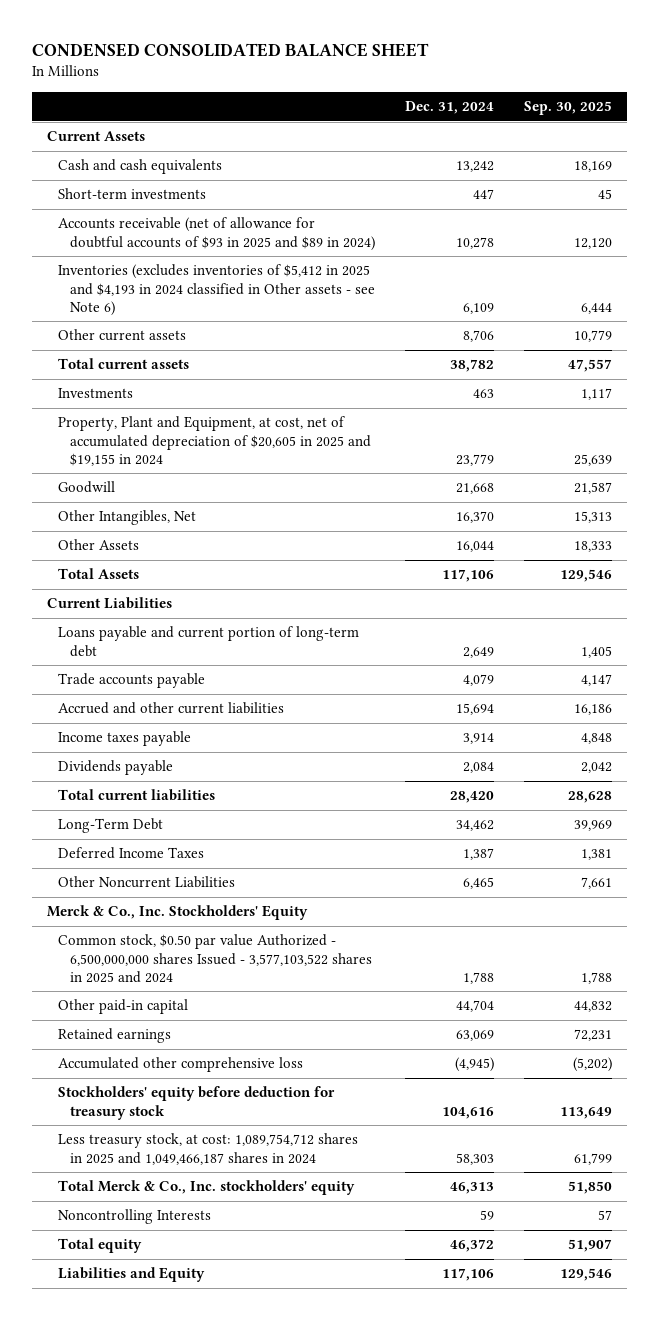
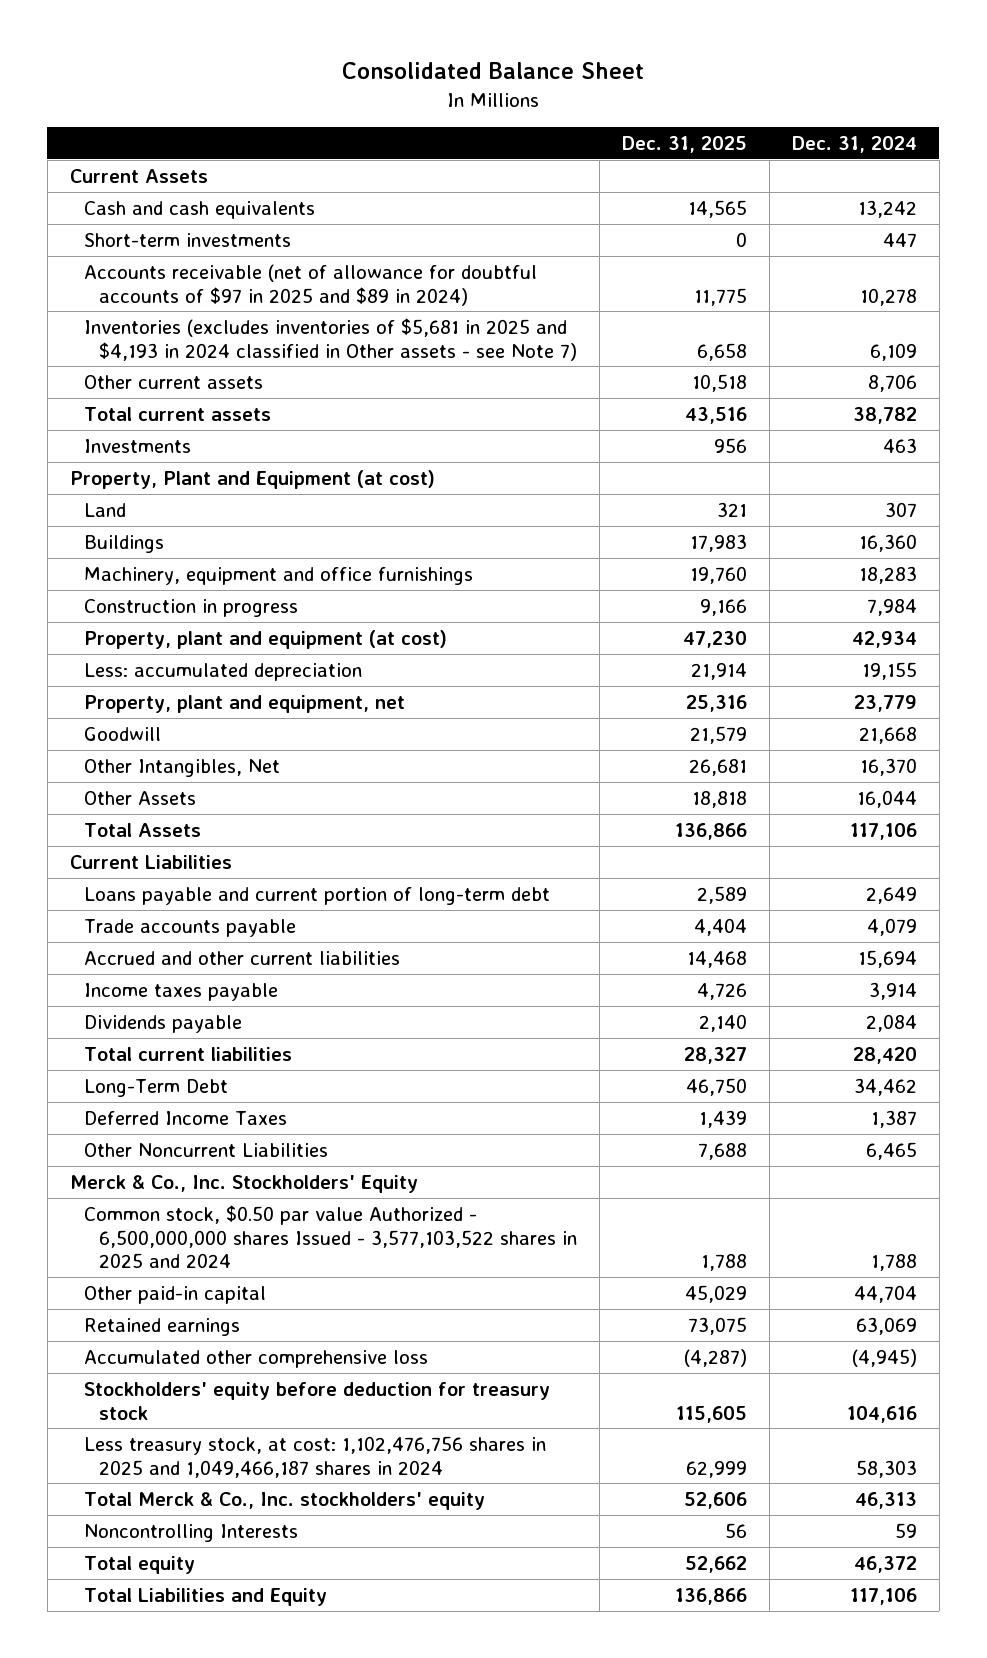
- CONDENSED CONSOLIDATED BALANCE SHEET
+ Consolidated Balance Sheet
- | Dec. 31, 2024 | Sep. 30, 2025
+ | Dec. 31, 2025 | Dec. 31, 2024
- Accounts receivable (net of allowance for doubtful accounts of $93 in 2025 and $89 in 2024) | 10,278 | 12,120
- Inventories (excludes inventories of $5,412 in 2025 and $4,193 in 2024 classified in Other assets - see Note 6) | 6,109 | 6,444
+ Accounts receivable (net of allowance for doubtful accounts of $97 in 2025 and $89 in 2024) | 11,775 | 10,278
+ Inventories (excludes inventories of $5,681 in 2025 and $4,193 in 2024 classified in Other assets - see Note 7) | 6,658 | 6,109
- Property, Plant and Equipment, at cost, net of accumulated depreciation of $20,605 in 2025 and $19,155 in 2024 | 23,779 | 25,639
+ Property, Plant and Equipment (at cost)
+ Land | 321 | 307
+ Buildings | 17,983 | 16,360
+ Machinery, equipment and office furnishings | 19,760 | 18,283
+ Construction in progress | 9,166 | 7,984
+ Property, plant and equipment (at cost) | 47,230 | 42,934
+ Less: accumulated depreciation | 21,914 | 19,155
+ Property, plant and equipment, net | 25,316 | 23,779
- Less treasury stock, at cost: 1,089,754,712 shares in 2025 and 1,049,466,187 shares in 2024 | 58,303 | 61,799
+ Less treasury stock, at cost: 1,102,476,756 shares in 2025 and 1,049,466,187 shares in 2024 | 62,999 | 58,303
- Liabilities and Equity | 117,106 | 129,546
+ Total Liabilities and Equity | 136,866 | 117,106

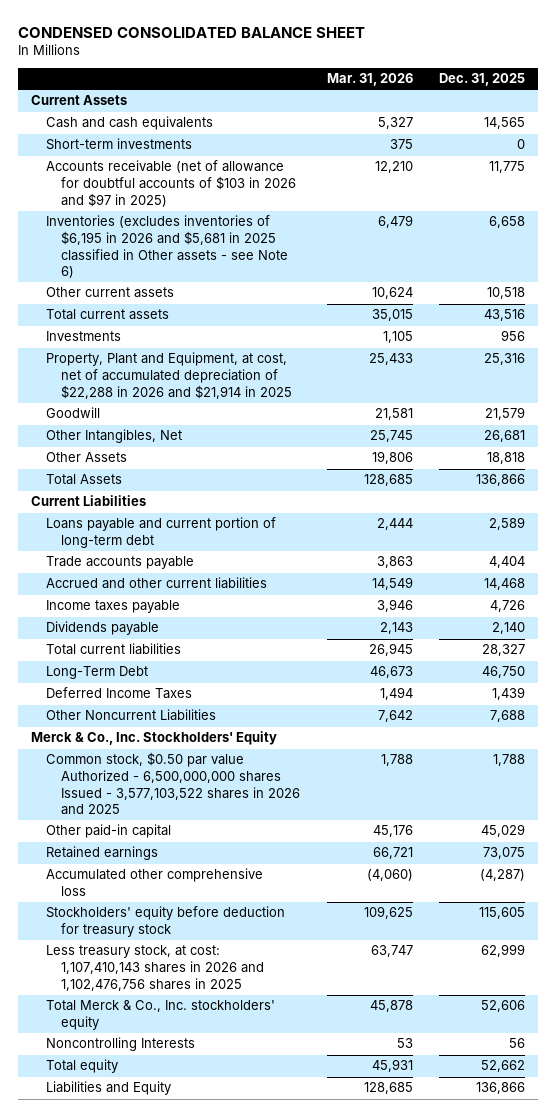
- Consolidated Balance Sheet
+ CONDENSED CONSOLIDATED BALANCE SHEET
- | Dec. 31, 2025 | Dec. 31, 2024
+ | Mar. 31, 2026 | Dec. 31, 2025
- Accounts receivable (net of allowance for doubtful accounts of $97 in 2025 and $89 in 2024) | 11,775 | 10,278
- Inventories (excludes inventories of $5,681 in 2025 and $4,193 in 2024 classified in Other assets - see Note 7) | 6,658 | 6,109
+ Accounts receivable (net of allowance for doubtful accounts of $103 in 2026 and $97 in 2025) | 12,210 | 11,775
+ Inventories (excludes inventories of $6,195 in 2026 and $5,681 in 2025 classified in Other assets - see Note 6) | 6,479 | 6,658
- Property, Plant and Equipment (at cost)
- Land | 321 | 307
- Buildings | 17,983 | 16,360
- Machinery, equipment and office furnishings | 19,760 | 18,283
- Construction in progress | 9,166 | 7,984
- Property, plant and equipment (at cost) | 47,230 | 42,934
- Less: accumulated depreciation | 21,914 | 19,155
- Property, plant and equipment, net | 25,316 | 23,779
+ Property, Plant and Equipment, at cost, net of accumulated depreciation of $22,288 in 2026 and $21,914 in 2025 | 25,433 | 25,316
- Common stock, $0.50 par value Authorized - 6,500,000,000 shares Issued - 3,577,103,522 shares in 2025 and 2024 | 1,788 | 1,788
+ Common stock, $0.50 par value Authorized - 6,500,000,000 shares Issued - 3,577,103,522 shares in 2026 and 2025 | 1,788 | 1,788
- Less treasury stock, at cost: 1,102,476,756 shares in 2025 and 1,049,466,187 shares in 2024 | 62,999 | 58,303
+ Less treasury stock, at cost: 1,107,410,143 shares in 2026 and 1,102,476,756 shares in 2025 | 63,747 | 62,999
- Total Liabilities and Equity | 136,866 | 117,106
+ Liabilities and Equity | 128,685 | 136,866

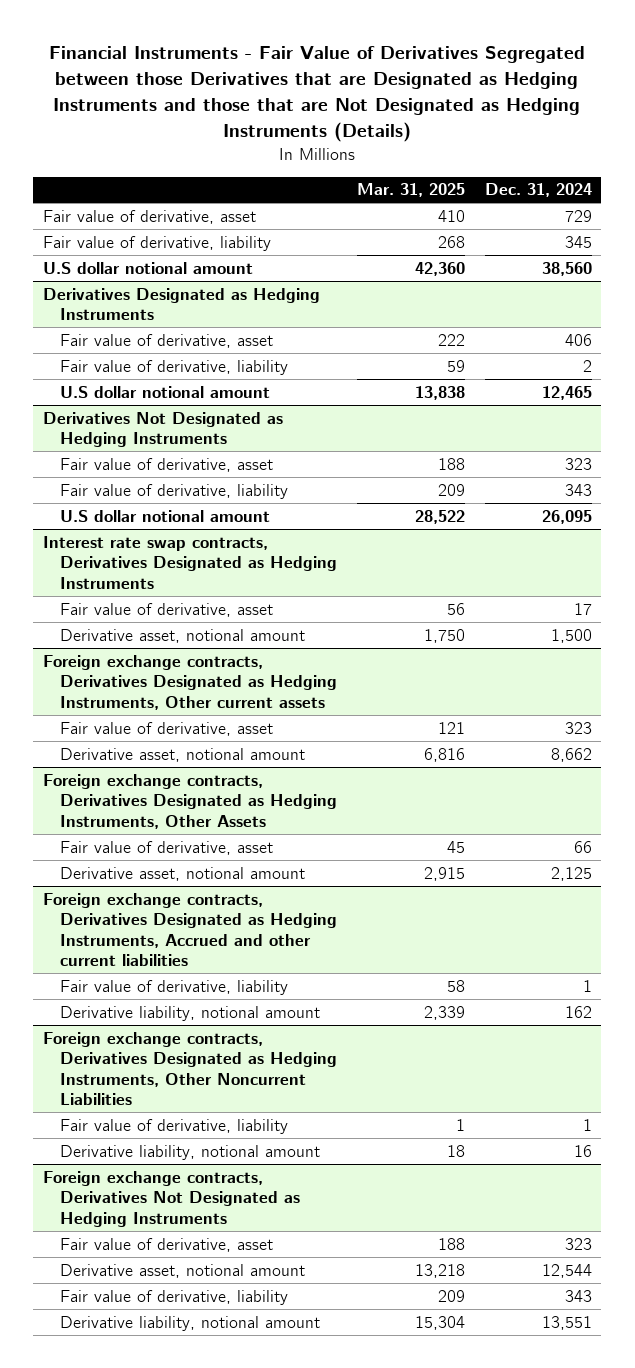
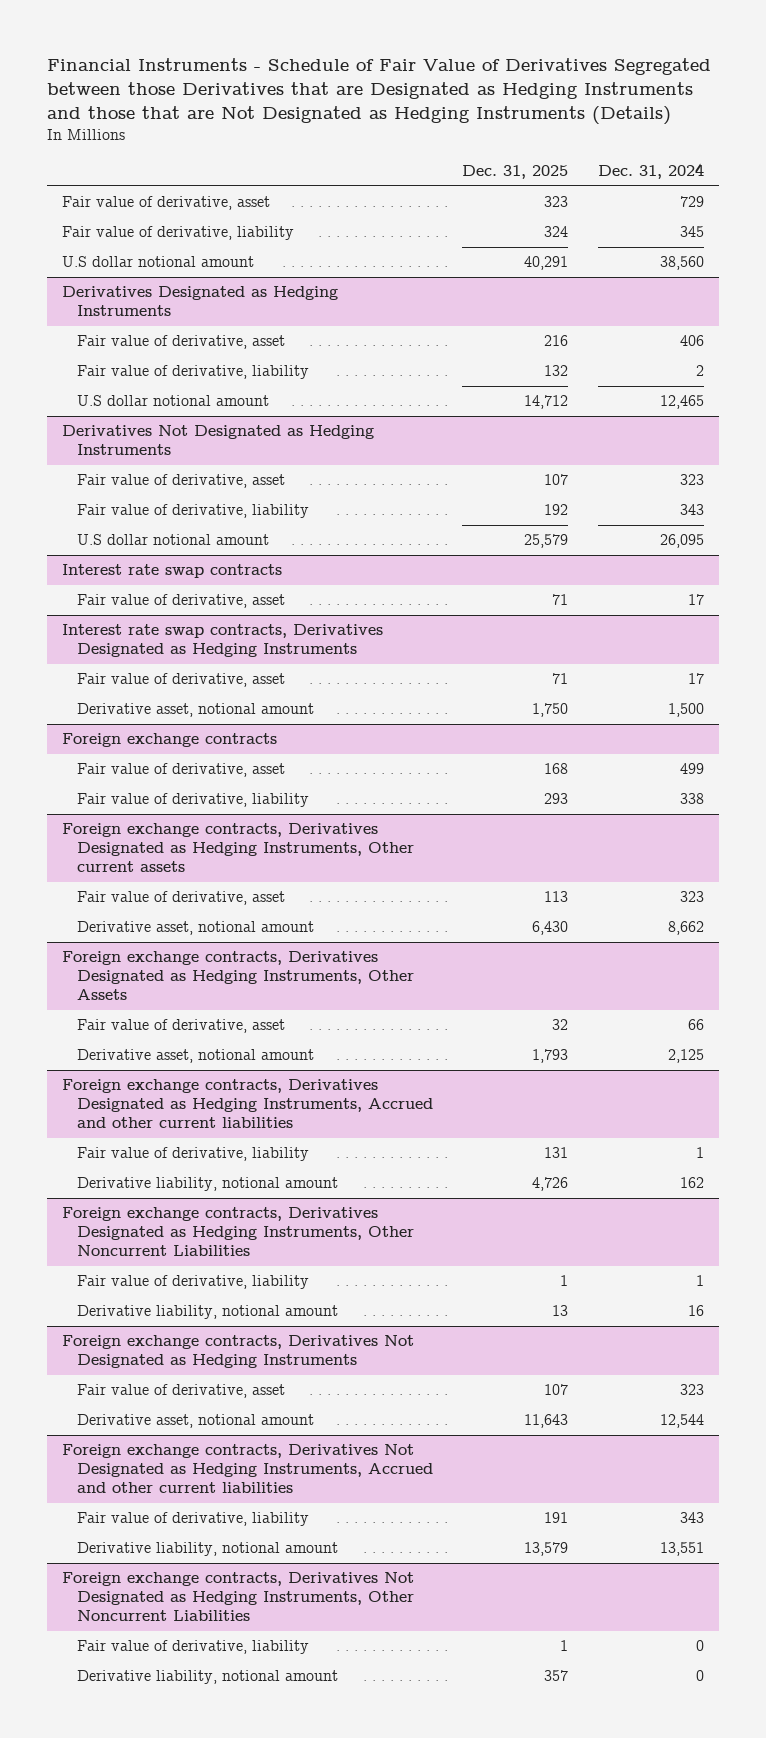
- Financial Instruments - Fair Value of Derivatives Segregated between those Derivatives that are Designated as Hedging Instruments and those that are Not Designated as Hedging Instruments (Details)
+ Financial Instruments - Schedule of Fair Value of Derivatives Segregated between those Derivatives that are Designated as Hedging Instruments and those that are Not Designated as Hedging Instruments (Details)
- | Mar. 31, 2025 | Dec. 31, 2024
+ | Dec. 31, 2025 | Dec. 31, 2024
+ Interest rate swap contracts
+ Fair value of derivative, asset | 71 | 17
+ Foreign exchange contracts
+ Fair value of derivative, asset | 168 | 499
+ Fair value of derivative, liability | 293 | 338
+ Foreign exchange contracts, Derivatives Not Designated as Hedging Instruments, Accrued and other current liabilities
+ Foreign exchange contracts, Derivatives Not Designated as Hedging Instruments, Other Noncurrent Liabilities
+ Fair value of derivative, liability | 1 | 0
+ Derivative liability, notional amount | 357 | 0

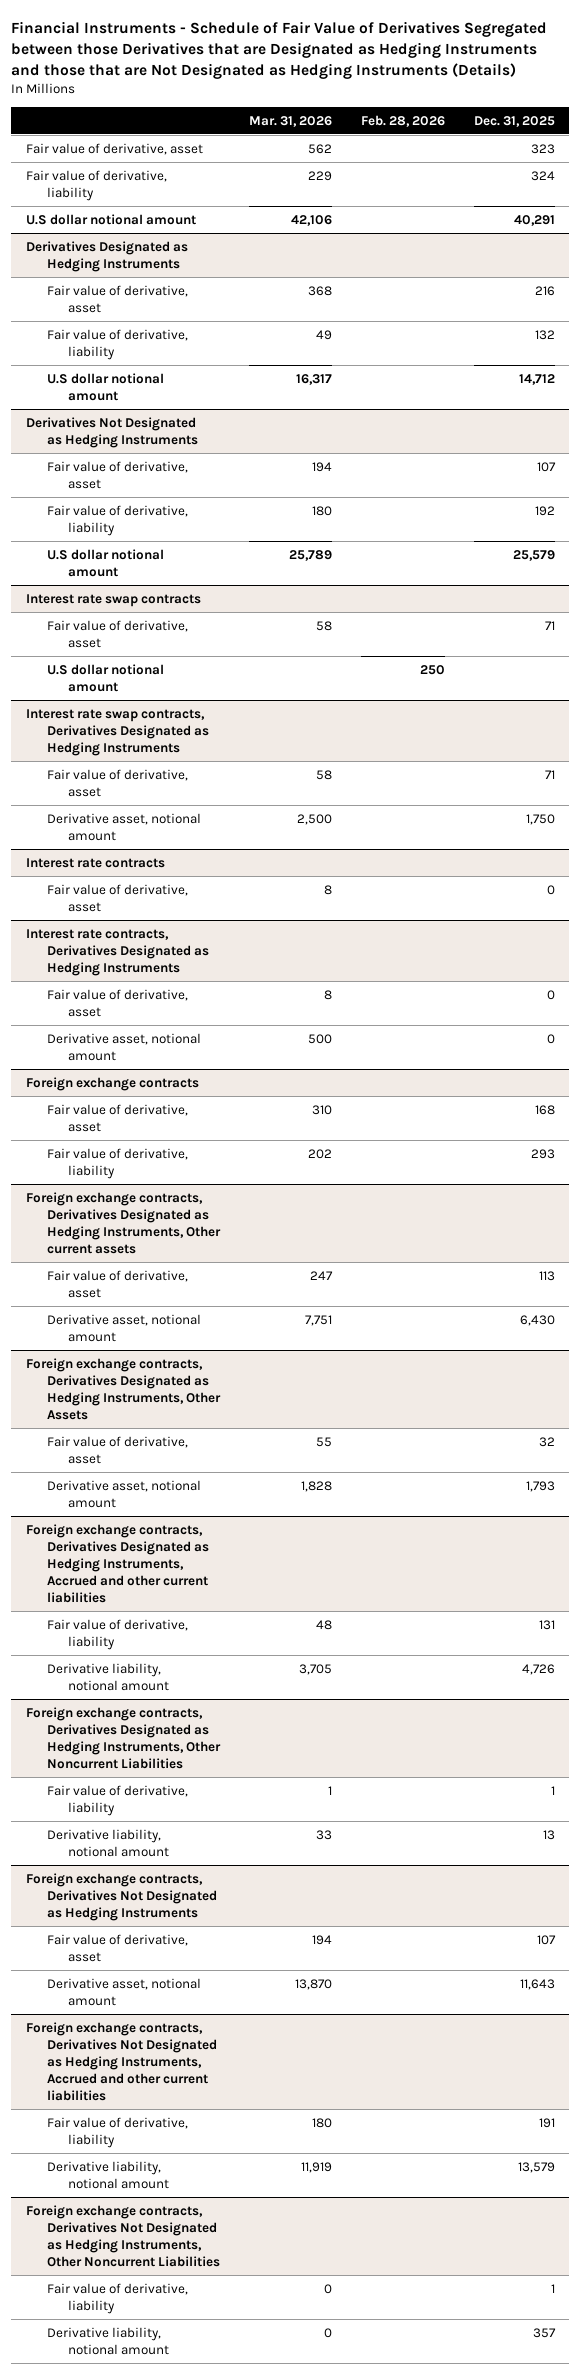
- | Dec. 31, 2025 | Dec. 31, 2024
+ | Mar. 31, 2026 | Feb. 28, 2026 | Dec. 31, 2025
@ Interest rate swap contracts
+ U.S dollar notional amount | | 250 |
+ Interest rate contracts
+ Fair value of derivative, asset | 8 | | 0
+ Interest rate contracts, Derivatives Designated as Hedging Instruments
+ Fair value of derivative, asset | 8 | | 0
+ Derivative asset, notional amount | 500 | | 0

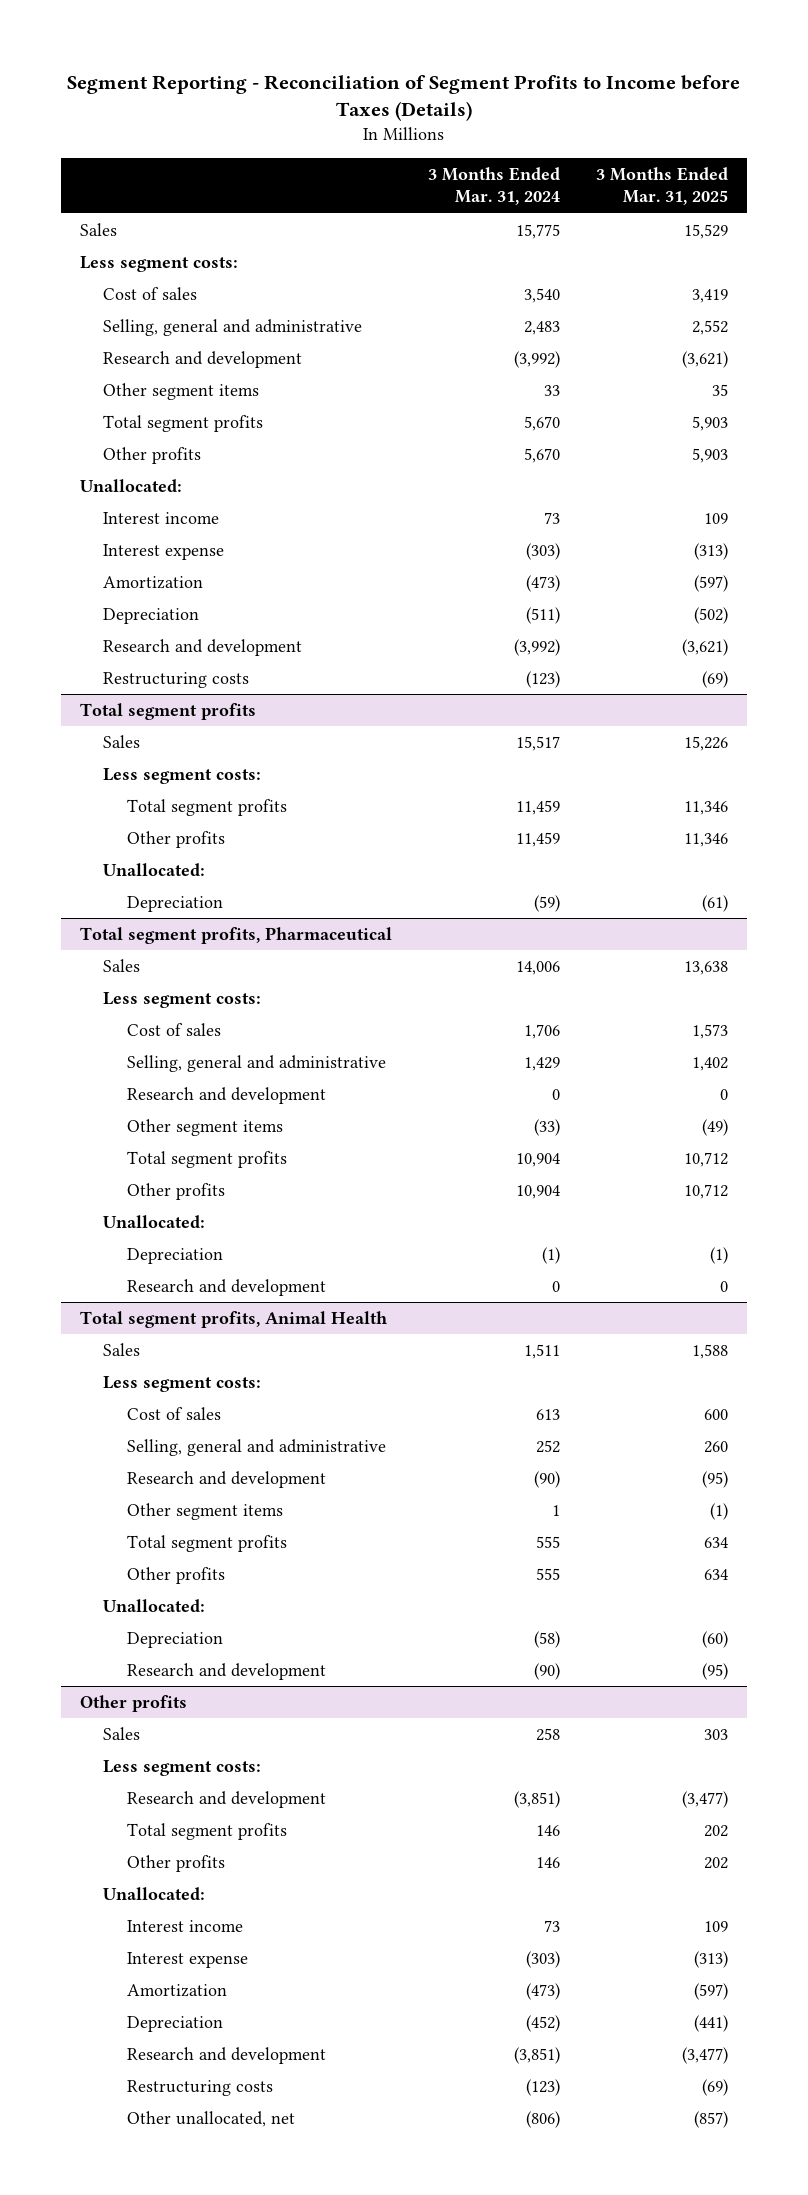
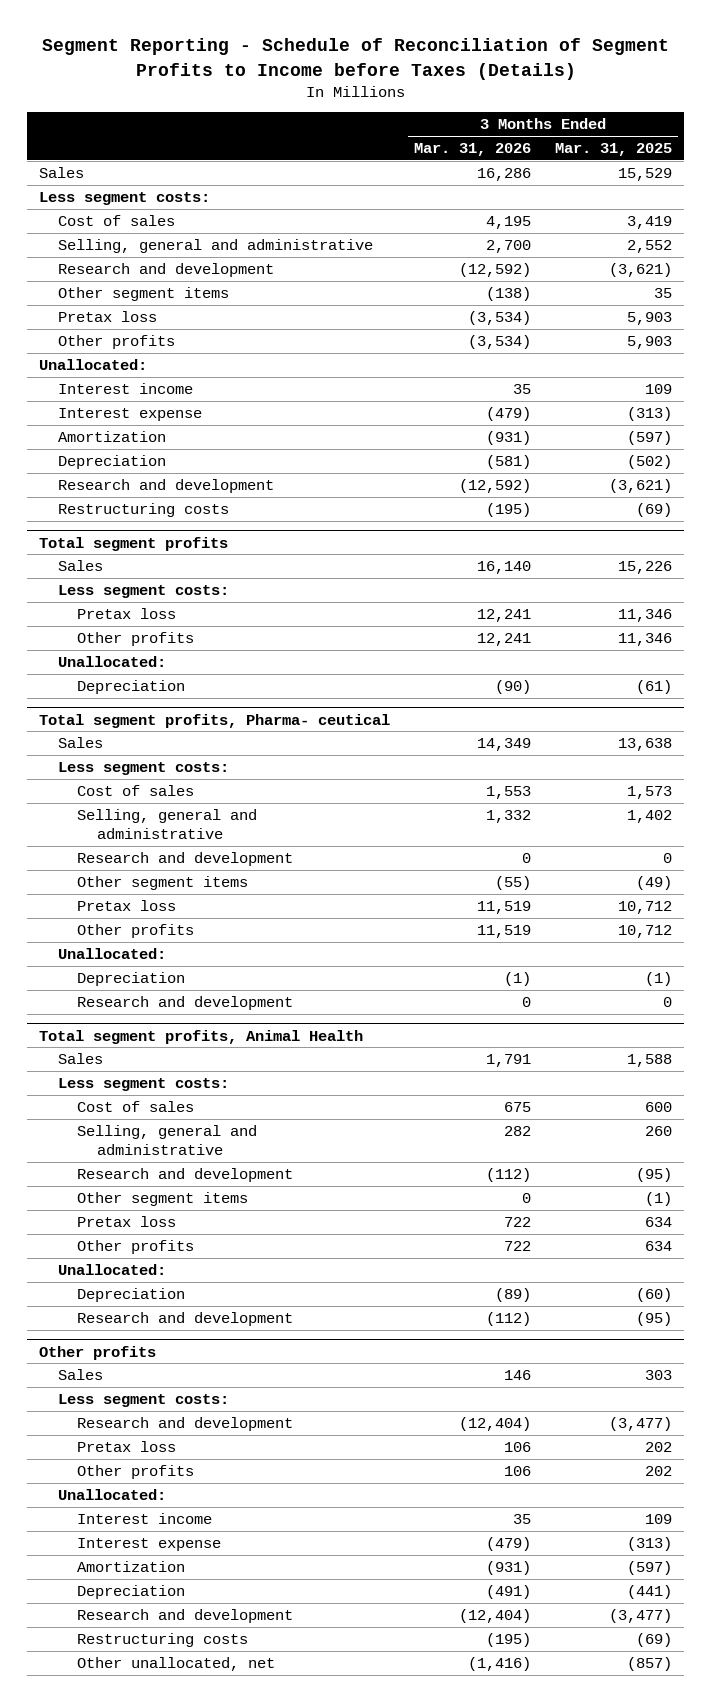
- Segment Reporting - Reconciliation of Segment Profits to Income before Taxes (Details)
+ Segment Reporting - Schedule of Reconciliation of Segment Profits to Income before Taxes (Details)
- | 3 Months Ended Mar. 31, 2024 | 3 Months Ended Mar. 31, 2025
+ | 3 Months Ended Mar. 31, 2026 | 3 Months Ended Mar. 31, 2025
- Total segment profits | 5,670 | 5,903
+ Pretax loss | (3,534) | 5,903
@ Total segment profits
- Total segment profits | 11,459 | 11,346
+ Pretax loss | 12,241 | 11,346
- Total segment profits, Pharmaceutical
+ Total segment profits, Pharma- ceutical
- Total segment profits | 10,904 | 10,712
+ Pretax loss | 11,519 | 10,712
@ Total segment profits, Animal Health
- Total segment profits | 555 | 634
+ Pretax loss | 722 | 634
@ Other profits
- Total segment profits | 146 | 202
+ Pretax loss | 106 | 202

